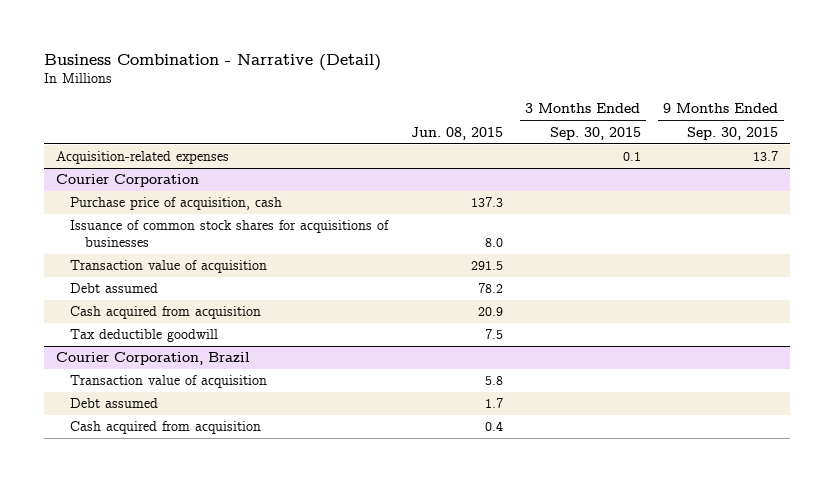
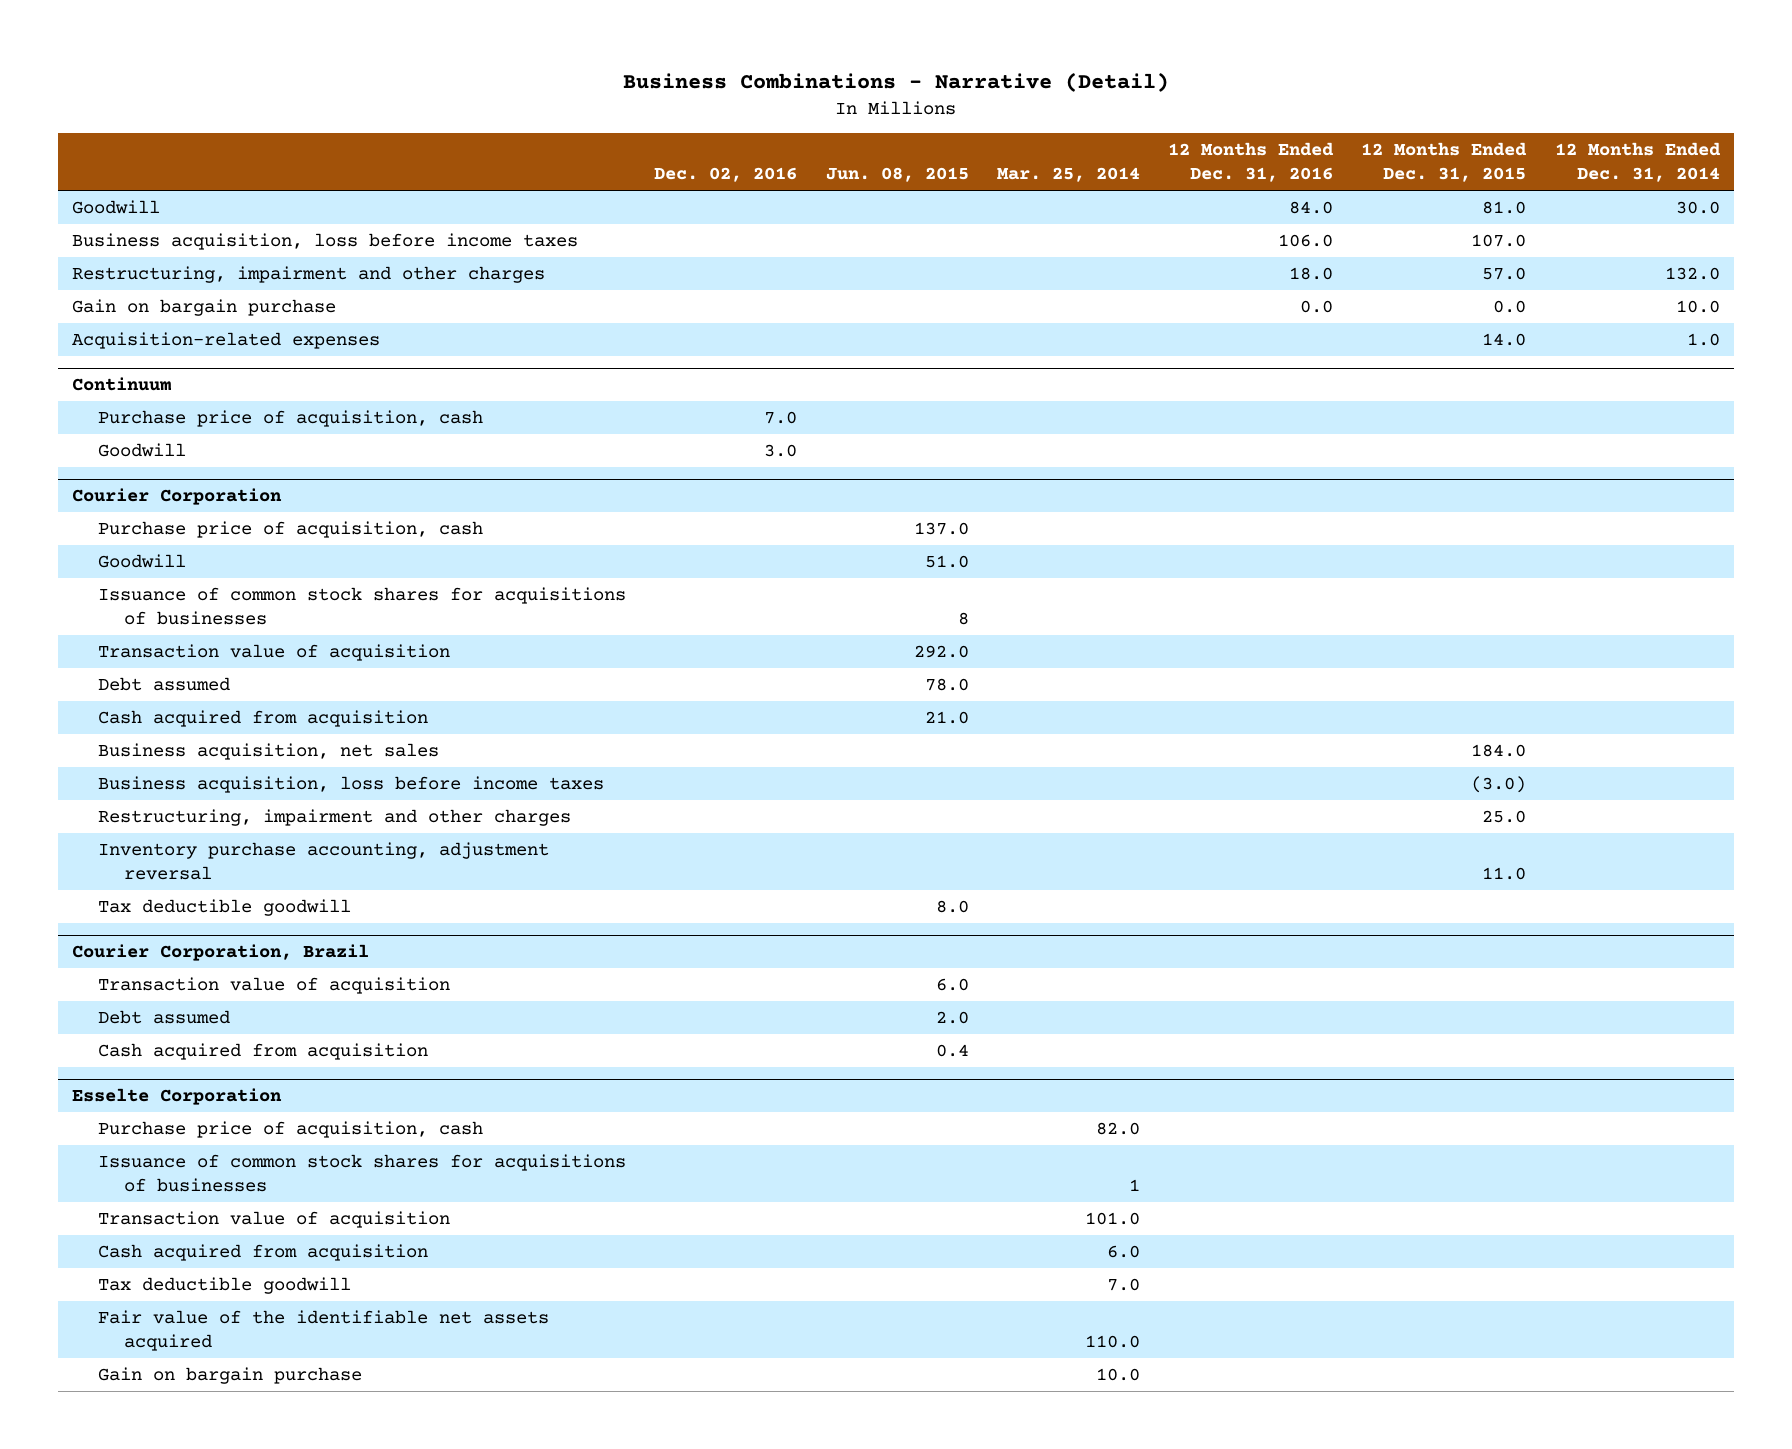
- Business Combination - Narrative (Detail)
+ Business Combinations - Narrative (Detail)
- | Jun. 08, 2015 | 3 Months Ended Sep. 30, 2015 | 9 Months Ended Sep. 30, 2015
+ | Dec. 02, 2016 | Jun. 08, 2015 | Mar. 25, 2014 | 12 Months Ended Dec. 31, 2016 | 12 Months Ended Dec. 31, 2015 | 12 Months Ended Dec. 31, 2014
+ Goodwill | | | | 84.0 | 81.0 | 30.0
+ Business acquisition, loss before income taxes | | | | 106.0 | 107.0 |
+ Restructuring, impairment and other charges | | | | 18.0 | 57.0 | 132.0
+ Gain on bargain purchase | | | | 0.0 | 0.0 | 10.0
+ Continuum
+ Purchase price of acquisition, cash | 7.0 | | | | |
+ Goodwill | 3.0 | | | | |
@ Courier Corporation
- Purchase price of acquisition, cash | 137.3 | |
- Issuance of common stock shares for acquisitions of businesses | 8.0 | |
- Transaction value of acquisition | 291.5 | |
- Debt assumed | 78.2 | |
- Cash acquired from acquisition | 20.9 | |
- Tax deductible goodwill | 7.5 | |
+ Purchase price of acquisition, cash | | 137.0 | | | |
+ Goodwill | | 51.0 | | | |
+ Issuance of common stock shares for acquisitions of businesses | | 8 | | | |
+ Transaction value of acquisition | | 292.0 | | | |
+ Debt assumed | | 78.0 | | | |
+ Cash acquired from acquisition | | 21.0 | | | |
+ Business acquisition, net sales | | | | | 184.0 |
+ Business acquisition, loss before income taxes | | | | | (3.0) |
+ Restructuring, impairment and other charges | | | | | 25.0 |
+ Inventory purchase accounting, adjustment reversal | | | | | 11.0 |
+ Tax deductible goodwill | | 8.0 | | | |
@ Courier Corporation, Brazil
- Transaction value of acquisition | 5.8 | |
- Debt assumed | 1.7 | |
+ Transaction value of acquisition | | 6.0 | | | |
+ Debt assumed | | 2.0 | | | |
+ Esselte Corporation
+ Purchase price of acquisition, cash | | | 82.0 | | |
+ Issuance of common stock shares for acquisitions of businesses | | | 1 | | |
+ Transaction value of acquisition | | | 101.0 | | |
+ Cash acquired from acquisition | | | 6.0 | | |
+ Tax deductible goodwill | | | 7.0 | | |
+ Fair value of the identifiable net assets acquired | | | 110.0 | | |
+ Gain on bargain purchase | | | 10.0 | | |

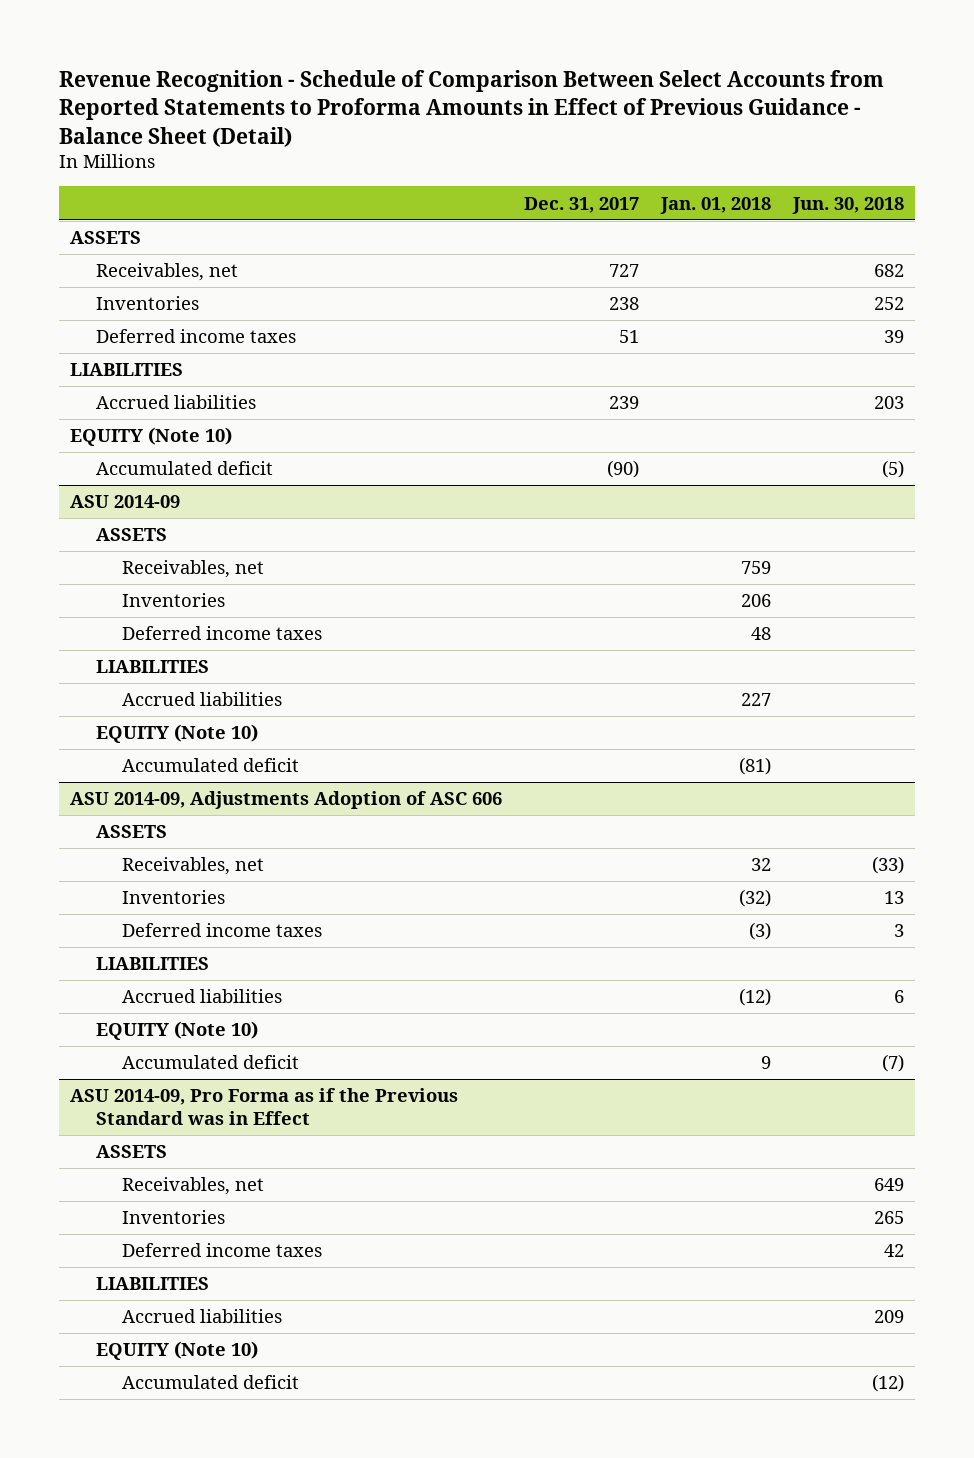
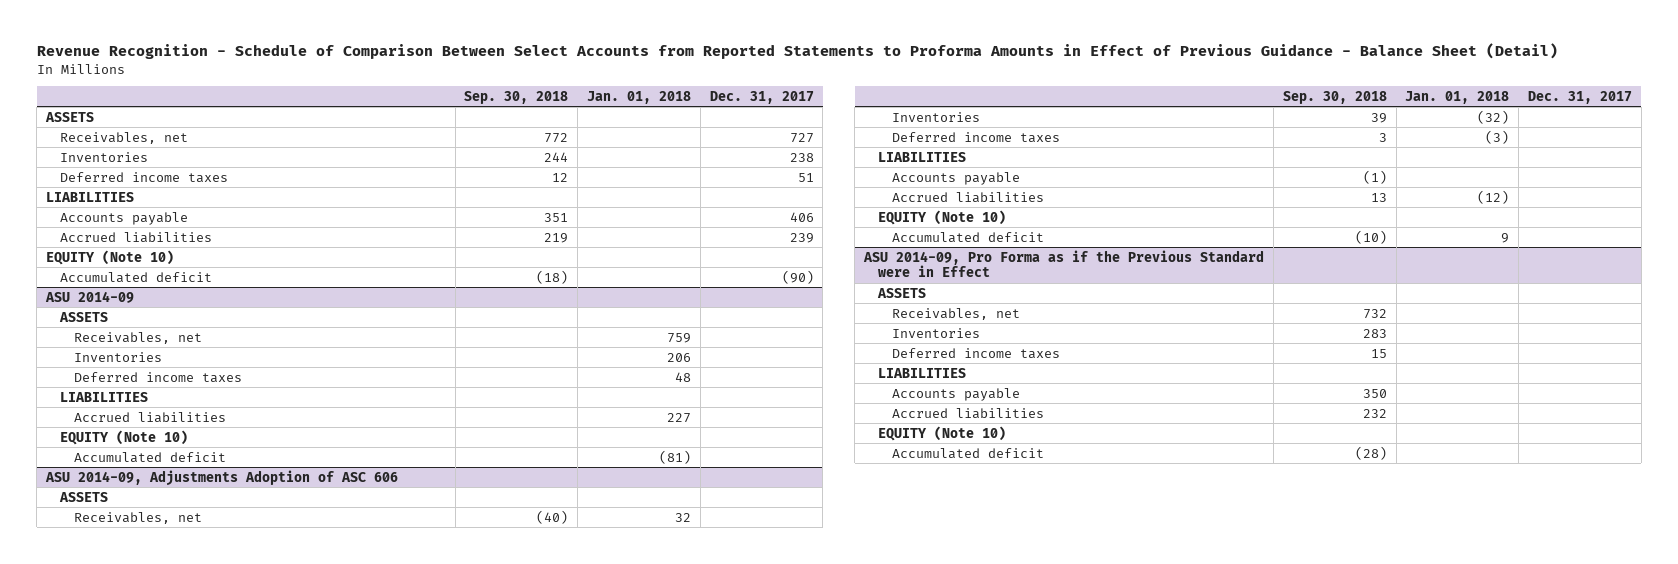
- | Dec. 31, 2017 | Jan. 01, 2018 | Jun. 30, 2018
+ | Sep. 30, 2018 | Jan. 01, 2018 | Dec. 31, 2017
+ Accounts payable | 351 | | 406
@ ASU 2014-09, Adjustments Adoption of ASC 606
+ Accounts payable | (1) | |
- ASU 2014-09, Pro Forma as if the Previous Standard was in Effect
+ ASU 2014-09, Pro Forma as if the Previous Standard were in Effect
+ Accounts payable | 350 | |

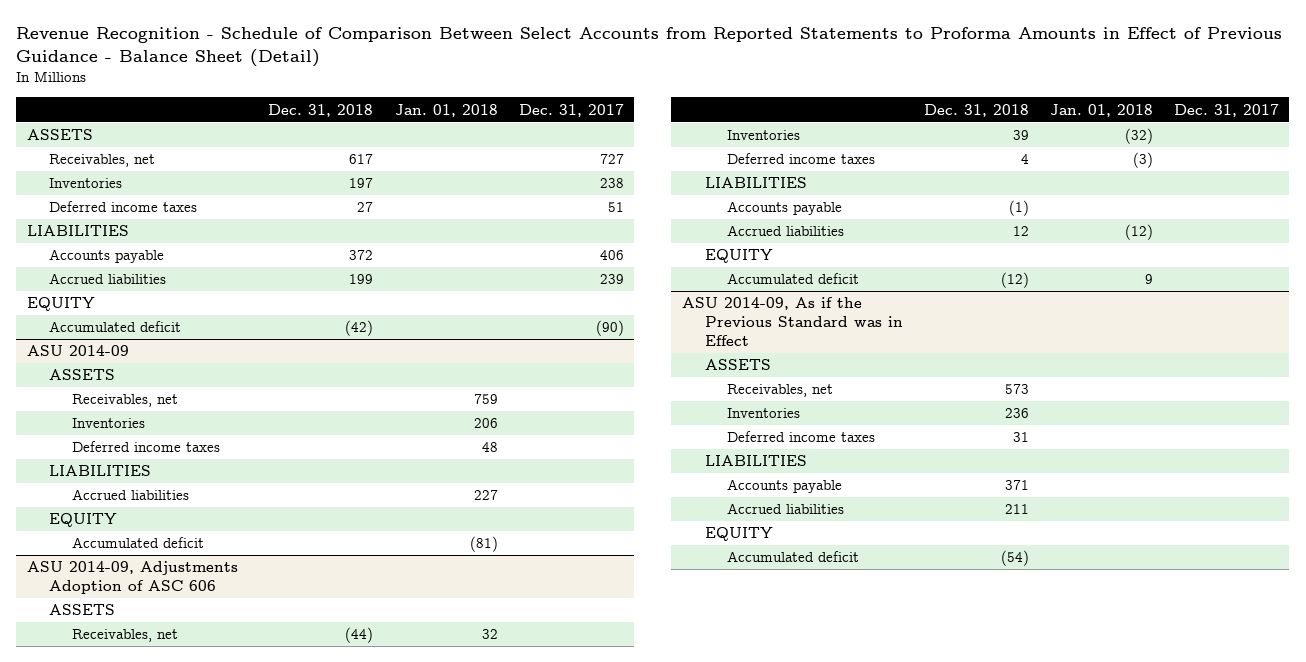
- | Sep. 30, 2018 | Jan. 01, 2018 | Dec. 31, 2017
+ | Dec. 31, 2018 | Jan. 01, 2018 | Dec. 31, 2017
- EQUITY (Note 10)
+ EQUITY
@ ASU 2014-09
- EQUITY (Note 10)
+ EQUITY
@ ASU 2014-09, Adjustments Adoption of ASC 606
- EQUITY (Note 10)
+ EQUITY
- ASU 2014-09, Pro Forma as if the Previous Standard were in Effect
+ ASU 2014-09, As if the Previous Standard was in Effect
- EQUITY (Note 10)
+ EQUITY

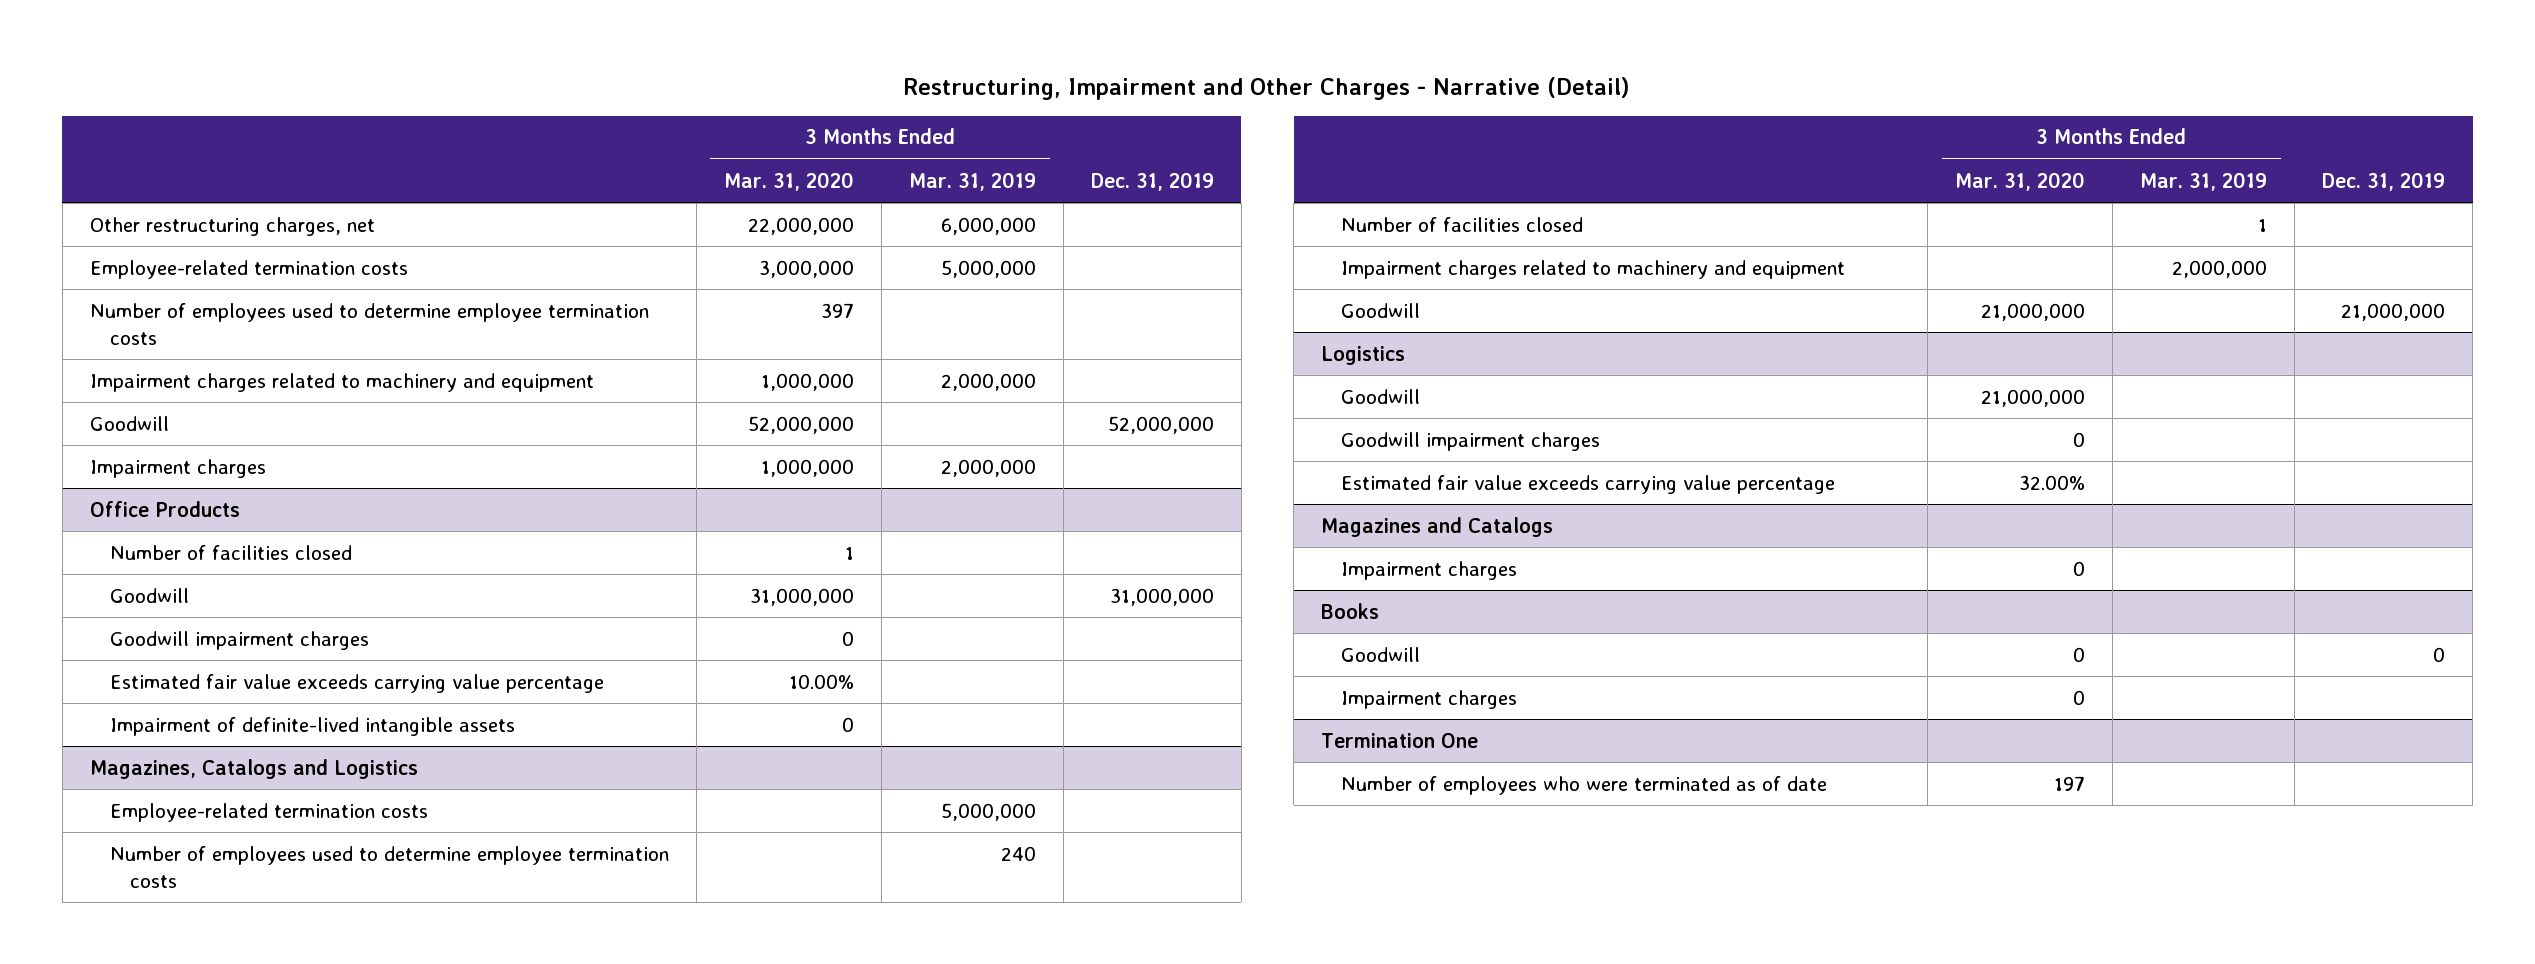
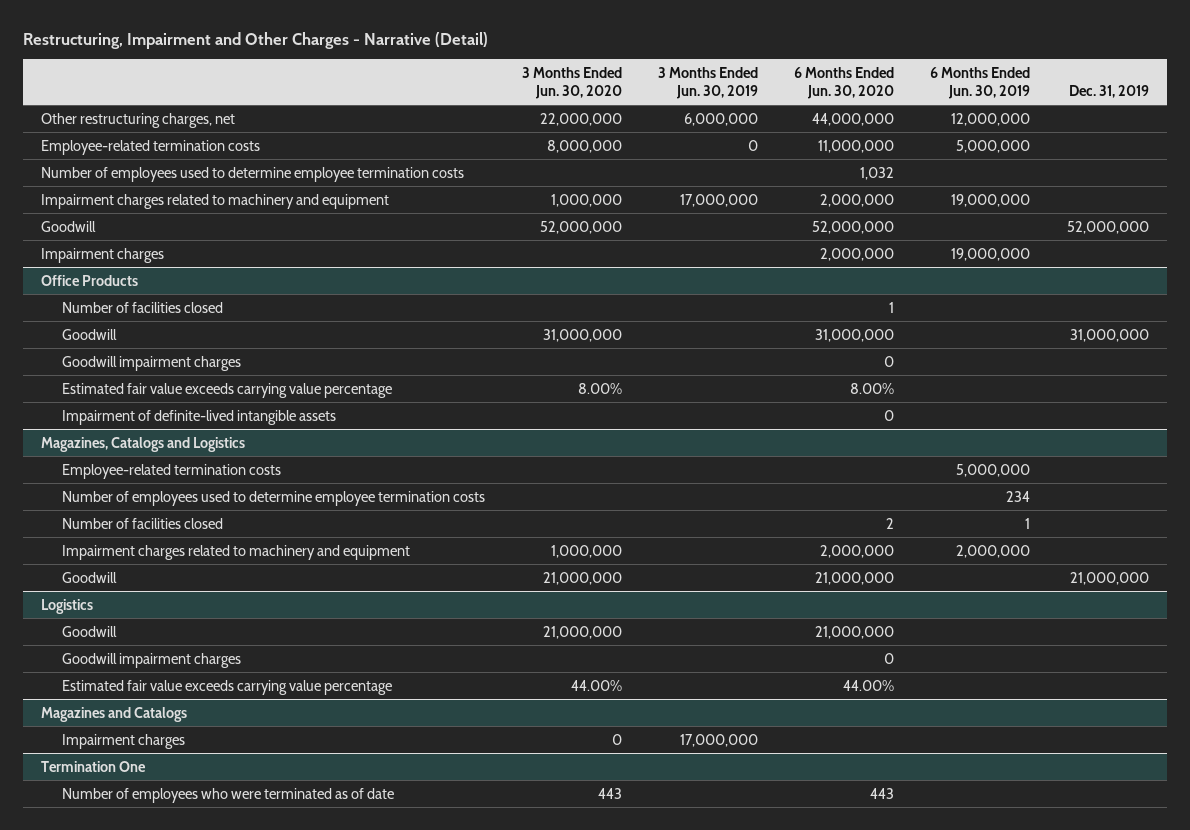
- | 3 Months Ended Mar. 31, 2020 | 3 Months Ended Mar. 31, 2019 | Dec. 31, 2019
+ | 3 Months Ended Jun. 30, 2020 | 3 Months Ended Jun. 30, 2019 | 6 Months Ended Jun. 30, 2020 | 6 Months Ended Jun. 30, 2019 | Dec. 31, 2019
- Books
- Goodwill | 0 | | 0
- Impairment charges | 0 | |

